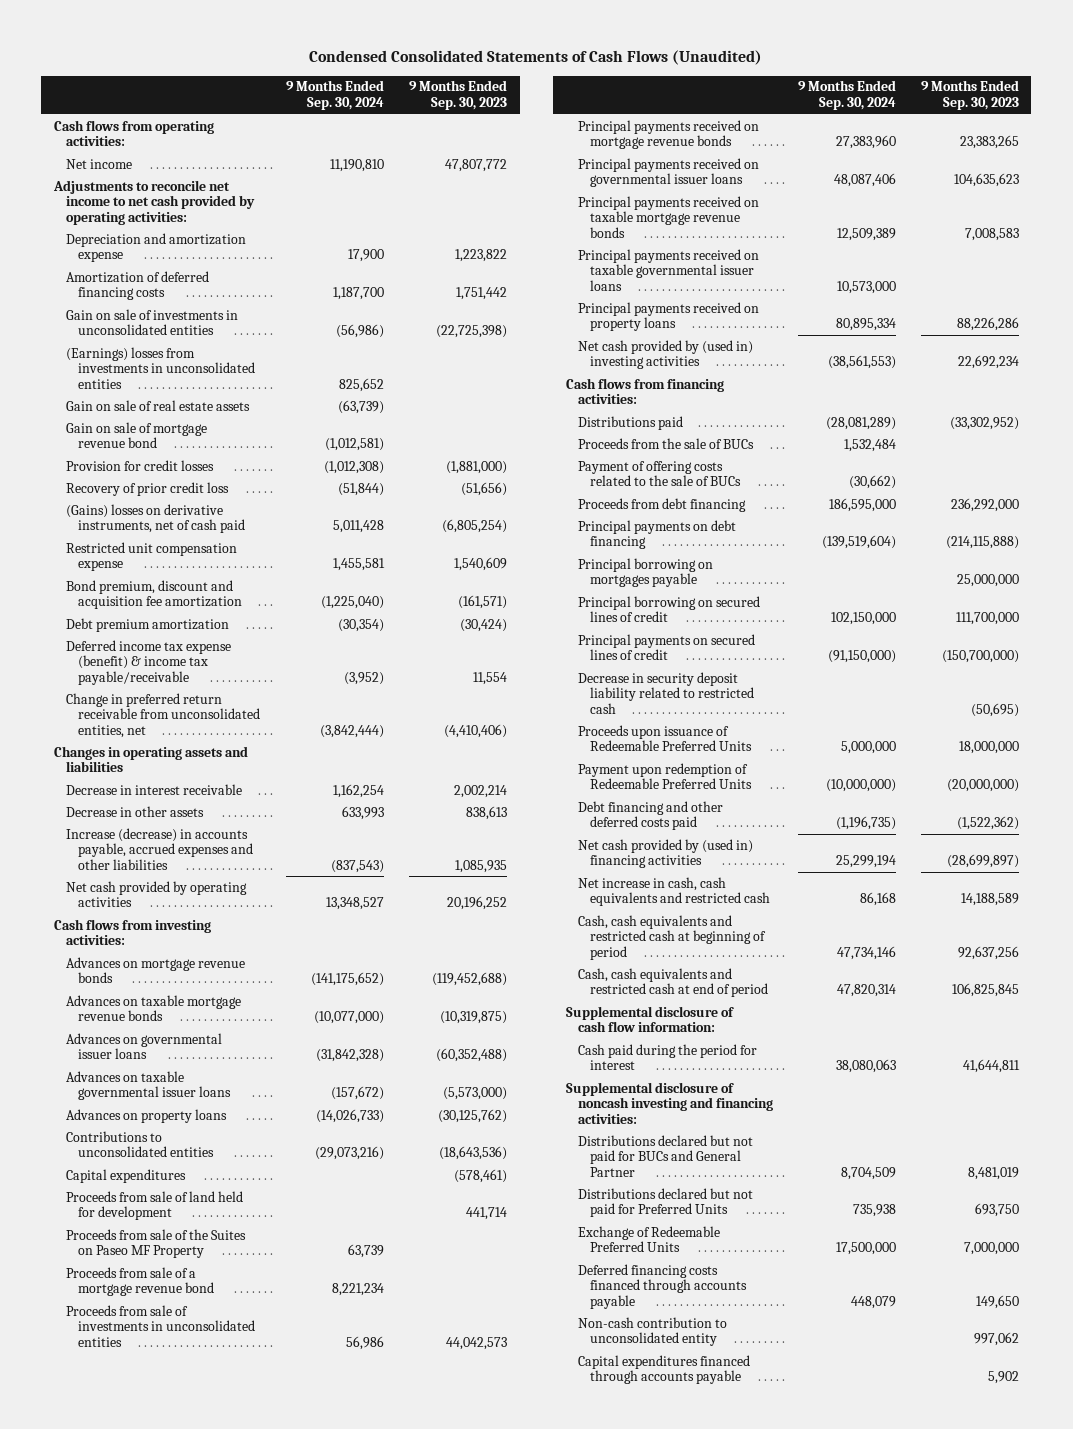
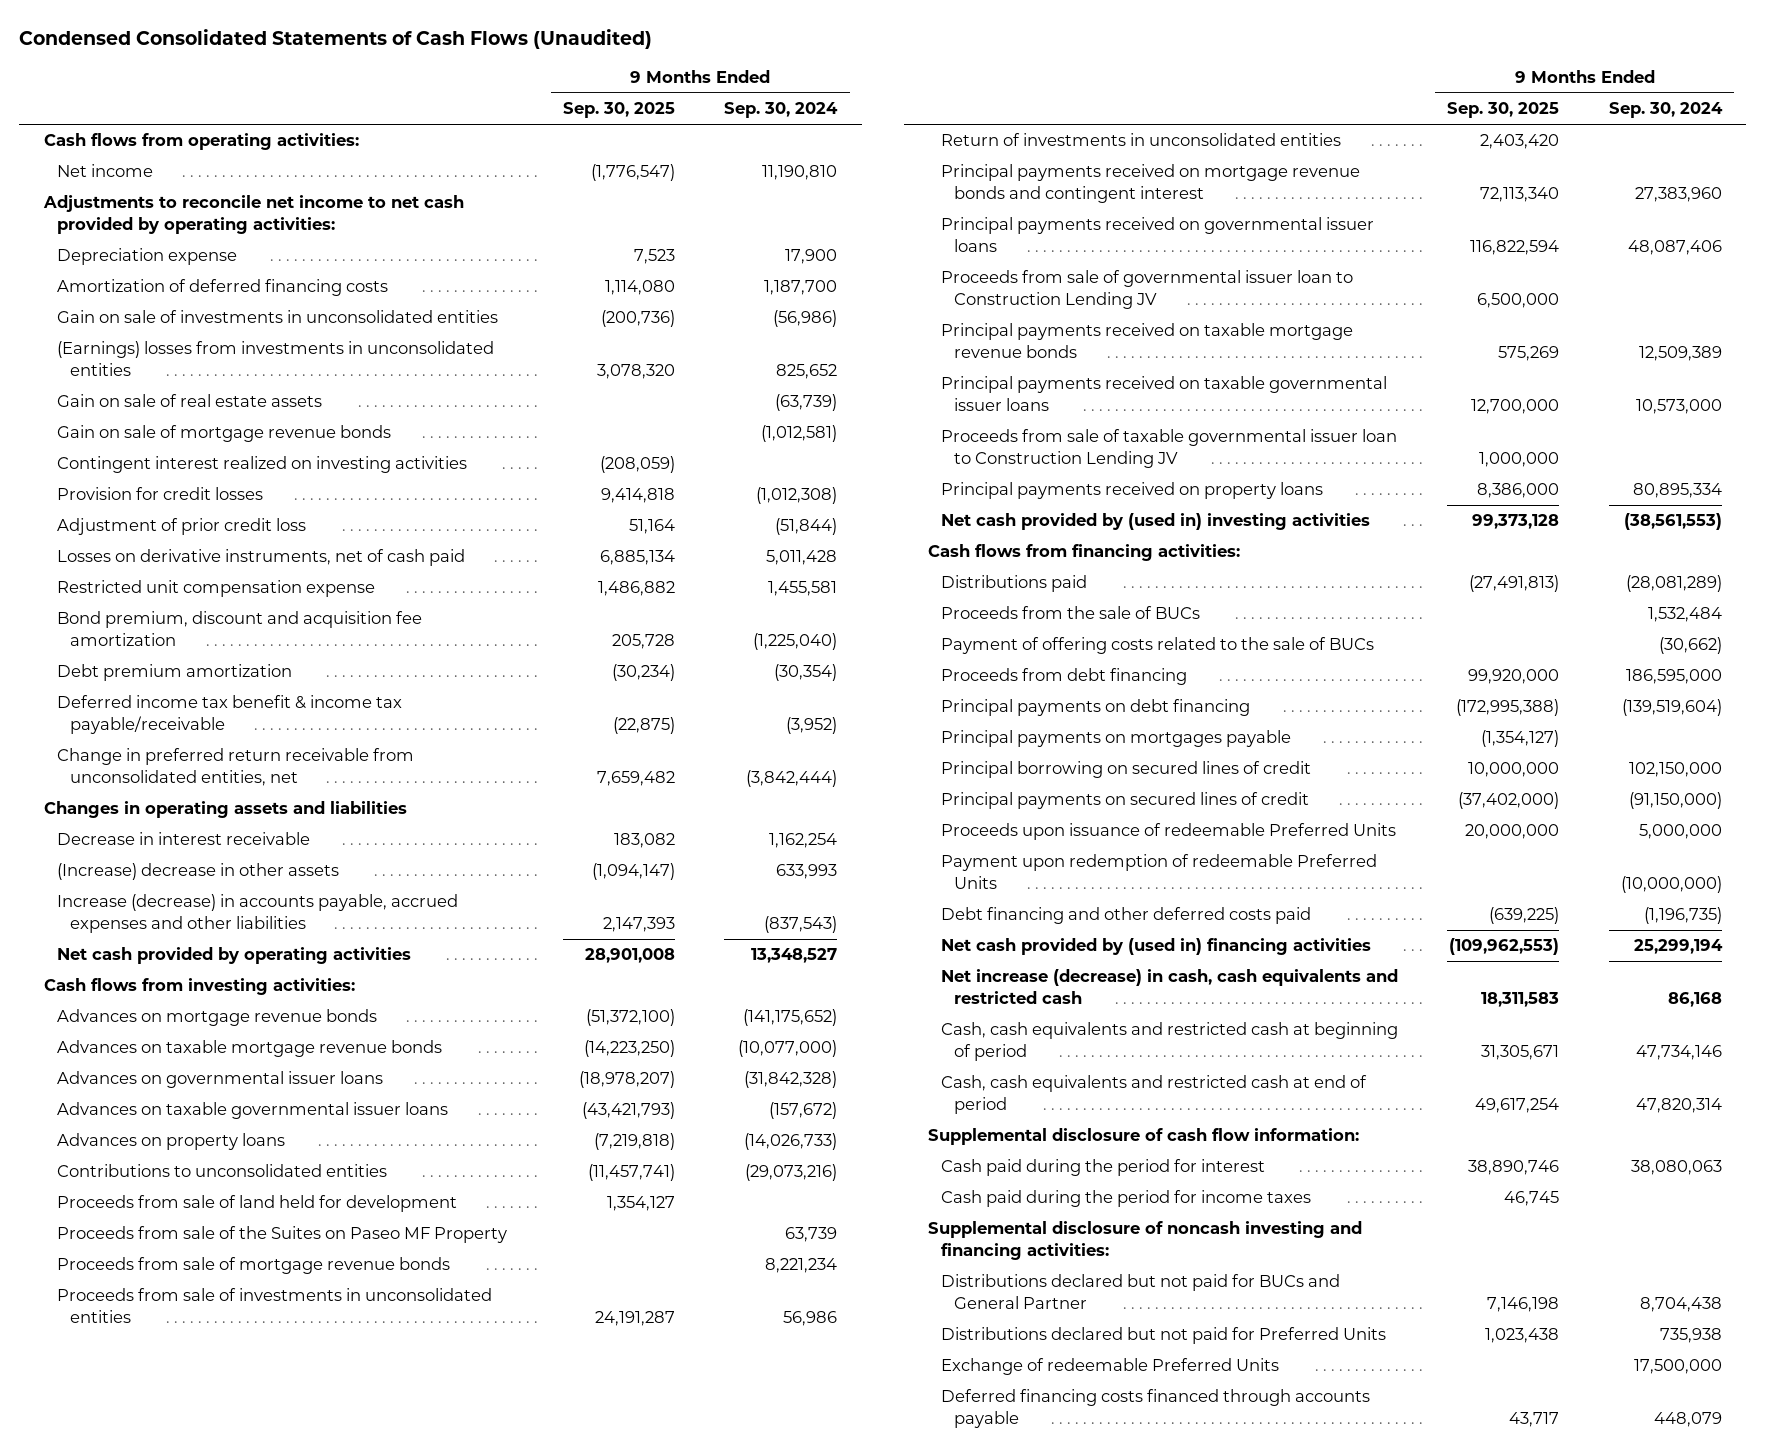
- | 9 Months Ended Sep. 30, 2024 | 9 Months Ended Sep. 30, 2023
+ | 9 Months Ended Sep. 30, 2025 | 9 Months Ended Sep. 30, 2024
- Depreciation and amortization expense | 17,900 | 1,223,822
+ Depreciation expense | 7,523 | 17,900
- Gain on sale of mortgage revenue bond | (1,012,581) |
+ Gain on sale of mortgage revenue bonds | | (1,012,581)
+ Contingent interest realized on investing activities | (208,059) |
- Recovery of prior credit loss | (51,844) | (51,656)
- (Gains) losses on derivative instruments, net of cash paid | 5,011,428 | (6,805,254)
+ Adjustment of prior credit loss | 51,164 | (51,844)
+ Losses on derivative instruments, net of cash paid | 6,885,134 | 5,011,428
- Deferred income tax expense (benefit) & income tax payable/receivable | (3,952) | 11,554
+ Deferred income tax benefit & income tax payable/receivable | (22,875) | (3,952)
- Decrease in other assets | 633,993 | 838,613
+ (Increase) decrease in other assets | (1,094,147) | 633,993
- Capital expenditures | | (578,461)
- Proceeds from sale of a mortgage revenue bond | 8,221,234 |
+ Proceeds from sale of mortgage revenue bonds | | 8,221,234
- Principal payments received on mortgage revenue bonds | 27,383,960 | 23,383,265
+ Return of investments in unconsolidated entities | 2,403,420 |
+ Principal payments received on mortgage revenue bonds and contingent interest | 72,113,340 | 27,383,960
+ Proceeds from sale of governmental issuer loan to Construction Lending JV | 6,500,000 |
+ Proceeds from sale of taxable governmental issuer loan to Construction Lending JV | 1,000,000 |
- Principal borrowing on mortgages payable | | 25,000,000
+ Principal payments on mortgages payable | (1,354,127) |
- Decrease in security deposit liability related to restricted cash | | (50,695)
- Proceeds upon issuance of Redeemable Preferred Units | 5,000,000 | 18,000,000
- Payment upon redemption of Redeemable Preferred Units | (10,000,000) | (20,000,000)
+ Proceeds upon issuance of redeemable Preferred Units | 20,000,000 | 5,000,000
+ Payment upon redemption of redeemable Preferred Units | | (10,000,000)
- Net increase in cash, cash equivalents and restricted cash | 86,168 | 14,188,589
+ Net increase (decrease) in cash, cash equivalents and restricted cash | 18,311,583 | 86,168
+ Cash paid during the period for income taxes | 46,745 |
- Distributions declared but not paid for BUCs and General Partner | 8,704,509 | 8,481,019
+ Distributions declared but not paid for BUCs and General Partner | 7,146,198 | 8,704,438
- Exchange of Redeemable Preferred Units | 17,500,000 | 7,000,000
+ Exchange of redeemable Preferred Units | | 17,500,000
- Non-cash contribution to unconsolidated entity | | 997,062
- Capital expenditures financed through accounts payable | | 5,902

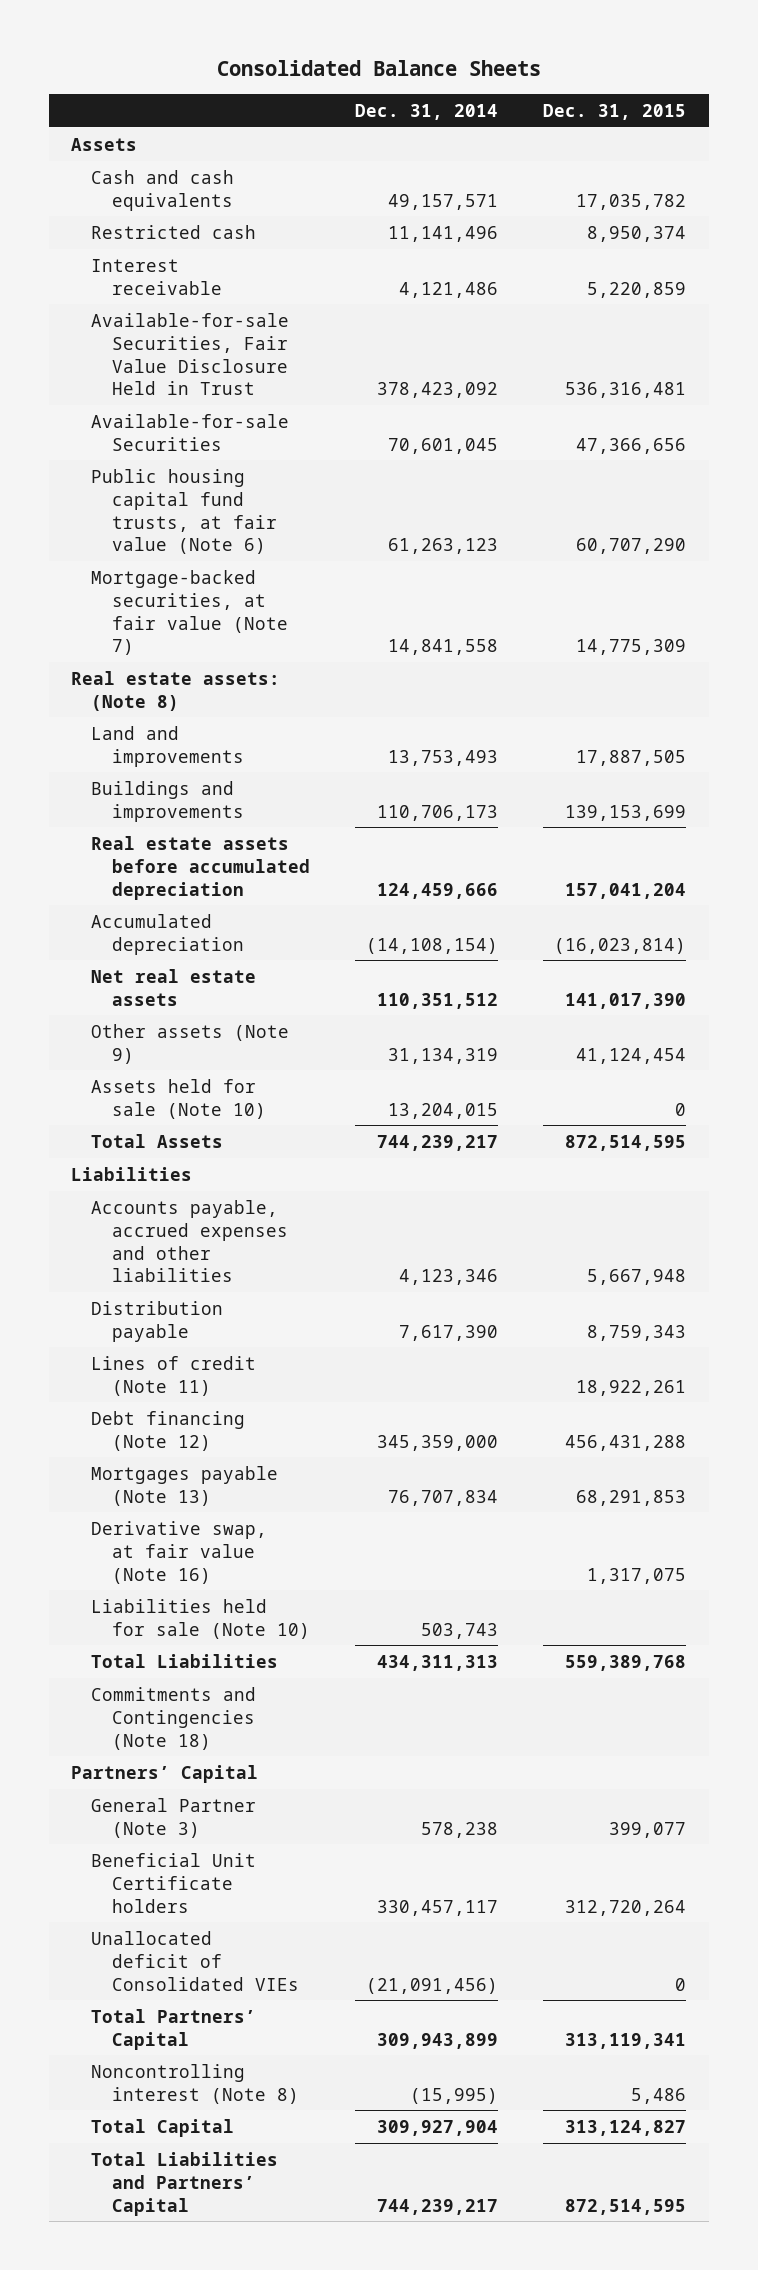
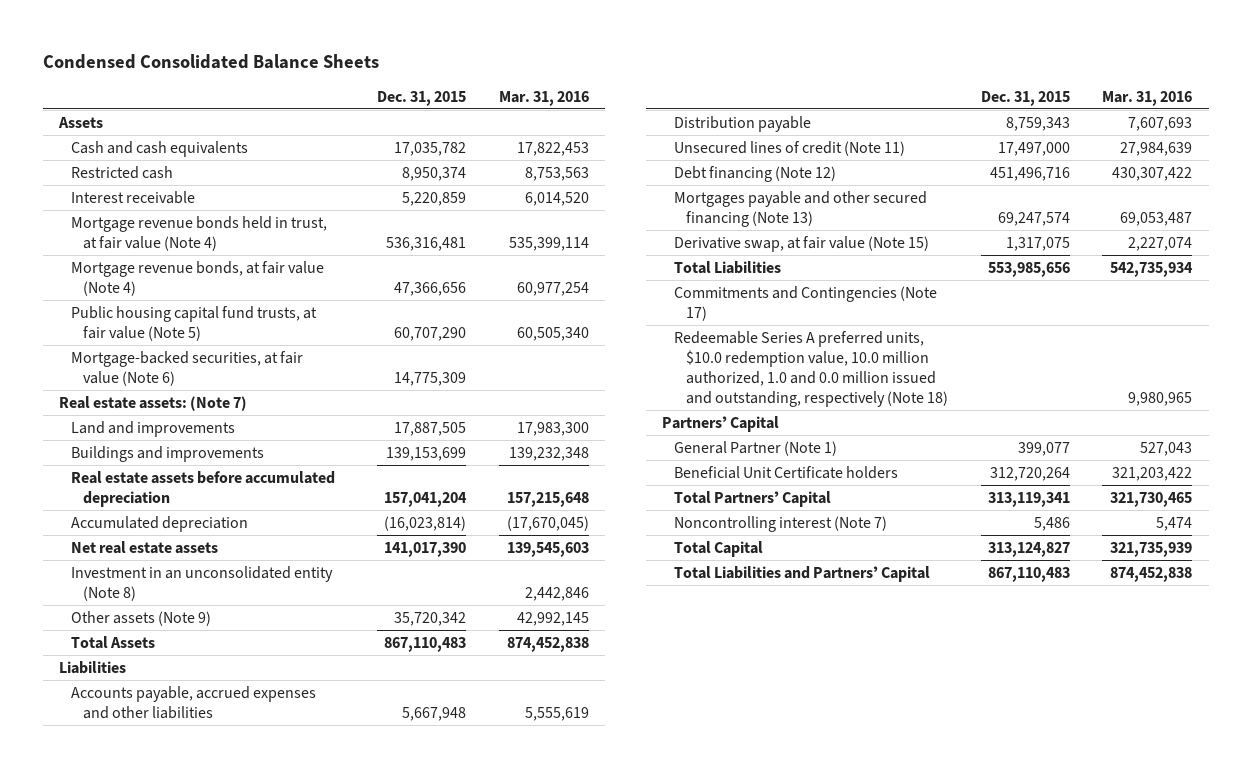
- Consolidated Balance Sheets
+ Condensed Consolidated Balance Sheets
- | Dec. 31, 2014 | Dec. 31, 2015
+ | Dec. 31, 2015 | Mar. 31, 2016
- Available-for-sale Securities, Fair Value Disclosure Held in Trust | 378,423,092 | 536,316,481
- Available-for-sale Securities | 70,601,045 | 47,366,656
- Public housing capital fund trusts, at fair value (Note 6) | 61,263,123 | 60,707,290
- Mortgage-backed securities, at fair value (Note 7) | 14,841,558 | 14,775,309
- Real estate assets: (Note 8)
+ Mortgage revenue bonds held in trust, at fair value (Note 4) | 536,316,481 | 535,399,114
+ Mortgage revenue bonds, at fair value (Note 4) | 47,366,656 | 60,977,254
+ Public housing capital fund trusts, at fair value (Note 5) | 60,707,290 | 60,505,340
+ Mortgage-backed securities, at fair value (Note 6) | 14,775,309 |
+ Real estate assets: (Note 7)
- Other assets (Note 9) | 31,134,319 | 41,124,454
- Assets held for sale (Note 10) | 13,204,015 | 0
- Total Assets | 744,239,217 | 872,514,595
+ Investment in an unconsolidated entity (Note 8) | | 2,442,846
+ Other assets (Note 9) | 35,720,342 | 42,992,145
+ Total Assets | 867,110,483 | 874,452,838
- Lines of credit (Note 11) | | 18,922,261
- Debt financing (Note 12) | 345,359,000 | 456,431,288
- Mortgages payable (Note 13) | 76,707,834 | 68,291,853
- Derivative swap, at fair value (Note 16) | | 1,317,075
- Liabilities held for sale (Note 10) | 503,743 |
- Total Liabilities | 434,311,313 | 559,389,768
- Commitments and Contingencies (Note 18)
+ Unsecured lines of credit (Note 11) | 17,497,000 | 27,984,639
+ Debt financing (Note 12) | 451,496,716 | 430,307,422
+ Mortgages payable and other secured financing (Note 13) | 69,247,574 | 69,053,487
+ Derivative swap, at fair value (Note 15) | 1,317,075 | 2,227,074
+ Total Liabilities | 553,985,656 | 542,735,934
+ Commitments and Contingencies (Note 17)
+ Redeemable Series A preferred units, $10.0 redemption value, 10.0 million authorized, 1.0 and 0.0 million issued and outstanding, respectively (Note 18) | | 9,980,965
- General Partner (Note 3) | 578,238 | 399,077
+ General Partner (Note 1) | 399,077 | 527,043
- Unallocated deficit of Consolidated VIEs | (21,091,456) | 0
- Noncontrolling interest (Note 8) | (15,995) | 5,486
+ Noncontrolling interest (Note 7) | 5,486 | 5,474
- Total Liabilities and Partnersʼ Capital | 744,239,217 | 872,514,595
+ Total Liabilities and Partnersʼ Capital | 867,110,483 | 874,452,838

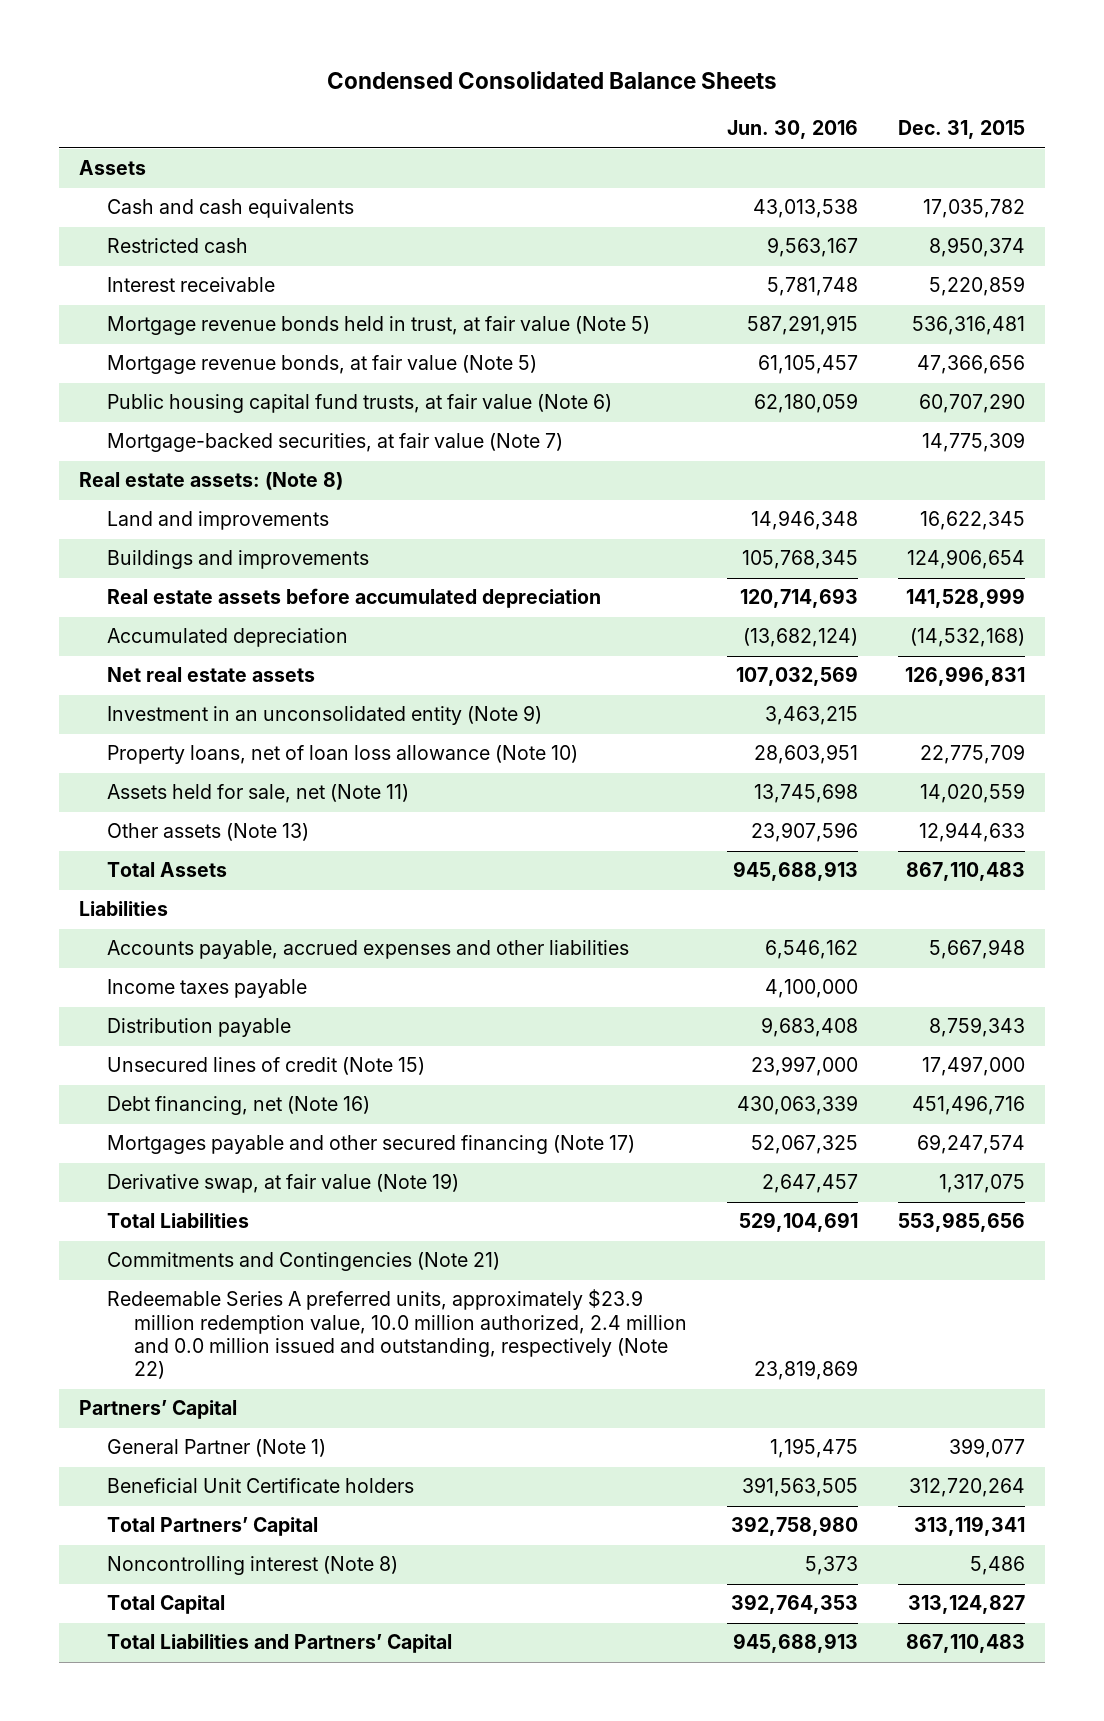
- | Dec. 31, 2015 | Mar. 31, 2016
+ | Jun. 30, 2016 | Dec. 31, 2015
- Mortgage revenue bonds held in trust, at fair value (Note 4) | 536,316,481 | 535,399,114
- Mortgage revenue bonds, at fair value (Note 4) | 47,366,656 | 60,977,254
- Public housing capital fund trusts, at fair value (Note 5) | 60,707,290 | 60,505,340
- Mortgage-backed securities, at fair value (Note 6) | 14,775,309 |
- Real estate assets: (Note 7)
- Land and improvements | 17,887,505 | 17,983,300
- Buildings and improvements | 139,153,699 | 139,232,348
- Real estate assets before accumulated depreciation | 157,041,204 | 157,215,648
- Accumulated depreciation | (16,023,814) | (17,670,045)
- Net real estate assets | 141,017,390 | 139,545,603
- Investment in an unconsolidated entity (Note 8) | | 2,442,846
- Other assets (Note 9) | 35,720,342 | 42,992,145
+ Mortgage revenue bonds held in trust, at fair value (Note 5) | 587,291,915 | 536,316,481
+ Mortgage revenue bonds, at fair value (Note 5) | 61,105,457 | 47,366,656
+ Public housing capital fund trusts, at fair value (Note 6) | 62,180,059 | 60,707,290
+ Mortgage-backed securities, at fair value (Note 7) | | 14,775,309
+ Real estate assets: (Note 8)
+ Land and improvements | 14,946,348 | 16,622,345
+ Buildings and improvements | 105,768,345 | 124,906,654
+ Real estate assets before accumulated depreciation | 120,714,693 | 141,528,999
+ Accumulated depreciation | (13,682,124) | (14,532,168)
+ Net real estate assets | 107,032,569 | 126,996,831
+ Investment in an unconsolidated entity (Note 9) | 3,463,215 |
+ Property loans, net of loan loss allowance (Note 10) | 28,603,951 | 22,775,709
+ Assets held for sale, net (Note 11) | 13,745,698 | 14,020,559
+ Other assets (Note 13) | 23,907,596 | 12,944,633
+ Income taxes payable | 4,100,000 |
- Unsecured lines of credit (Note 11) | 17,497,000 | 27,984,639
- Debt financing (Note 12) | 451,496,716 | 430,307,422
- Mortgages payable and other secured financing (Note 13) | 69,247,574 | 69,053,487
- Derivative swap, at fair value (Note 15) | 1,317,075 | 2,227,074
+ Unsecured lines of credit (Note 15) | 23,997,000 | 17,497,000
+ Debt financing, net (Note 16) | 430,063,339 | 451,496,716
+ Mortgages payable and other secured financing (Note 17) | 52,067,325 | 69,247,574
+ Derivative swap, at fair value (Note 19) | 2,647,457 | 1,317,075
- Commitments and Contingencies (Note 17)
- Redeemable Series A preferred units, $10.0 redemption value, 10.0 million authorized, 1.0 and 0.0 million issued and outstanding, respectively (Note 18) | | 9,980,965
+ Commitments and Contingencies (Note 21)
+ Redeemable Series A preferred units, approximately $23.9 million redemption value, 10.0 million authorized, 2.4 million and 0.0 million issued and outstanding, respectively (Note 22) | 23,819,869 |
- Noncontrolling interest (Note 7) | 5,486 | 5,474
+ Noncontrolling interest (Note 8) | 5,373 | 5,486

